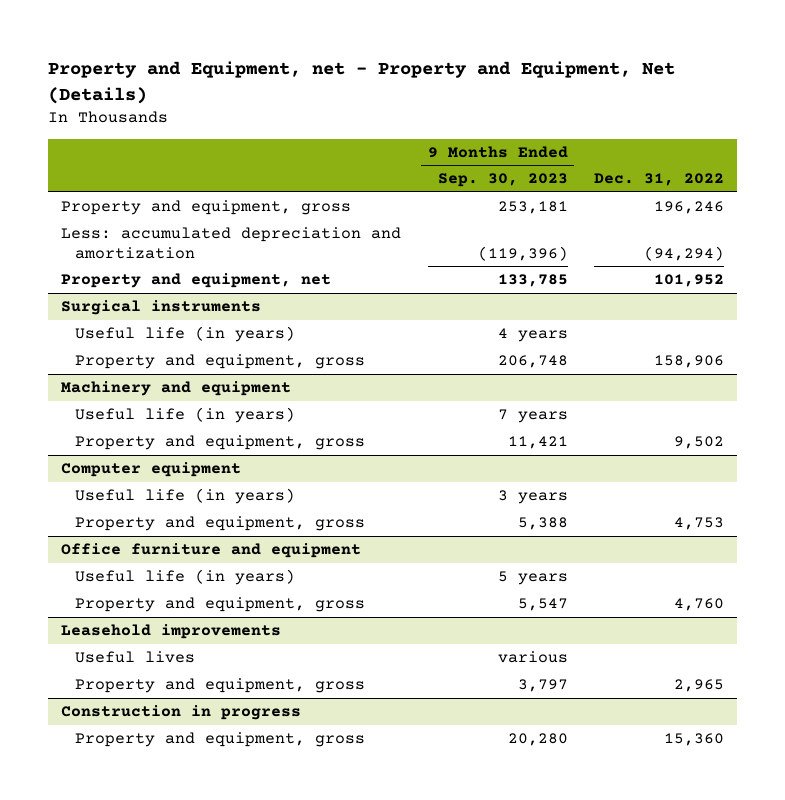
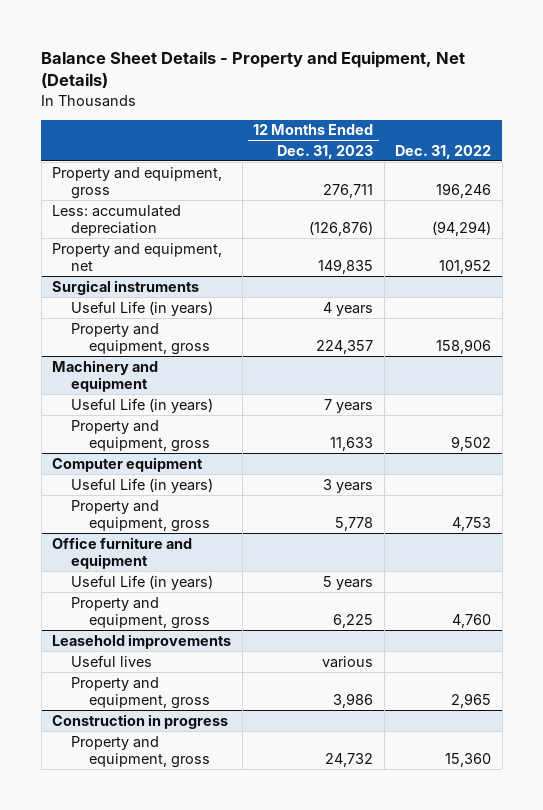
- Property and Equipment, net - Property and Equipment, Net (Details)
+ Balance Sheet Details - Property and Equipment, Net (Details)
- | 9 Months Ended Sep. 30, 2023 | Dec. 31, 2022
+ | 12 Months Ended Dec. 31, 2023 | Dec. 31, 2022
- Less: accumulated depreciation and amortization | (119,396) | (94,294)
+ Less: accumulated depreciation | (126,876) | (94,294)
@ Surgical instruments
- Useful life (in years) | 4 years |
+ Useful Life (in years) | 4 years |
@ Machinery and equipment
- Useful life (in years) | 7 years |
+ Useful Life (in years) | 7 years |
@ Computer equipment
- Useful life (in years) | 3 years |
+ Useful Life (in years) | 3 years |
@ Office furniture and equipment
- Useful life (in years) | 5 years |
+ Useful Life (in years) | 5 years |

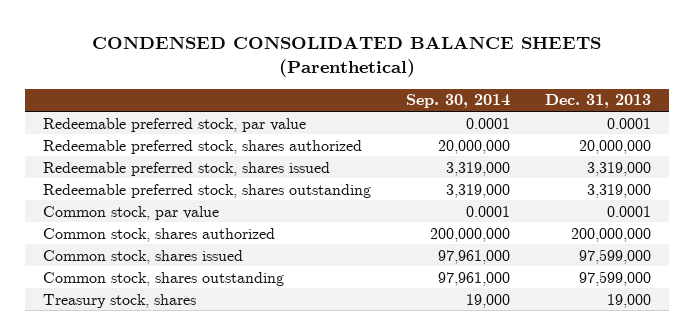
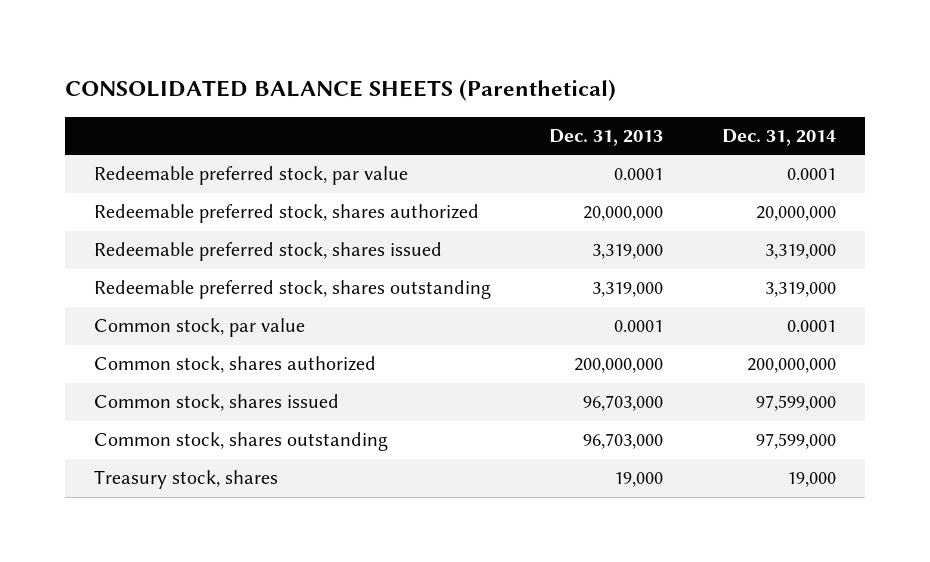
- CONDENSED CONSOLIDATED BALANCE SHEETS (Parenthetical)
+ CONSOLIDATED BALANCE SHEETS (Parenthetical)
- | Sep. 30, 2014 | Dec. 31, 2013
+ | Dec. 31, 2013 | Dec. 31, 2014
- Common stock, shares issued | 97,961,000 | 97,599,000
- Common stock, shares outstanding | 97,961,000 | 97,599,000
+ Common stock, shares issued | 96,703,000 | 97,599,000
+ Common stock, shares outstanding | 96,703,000 | 97,599,000

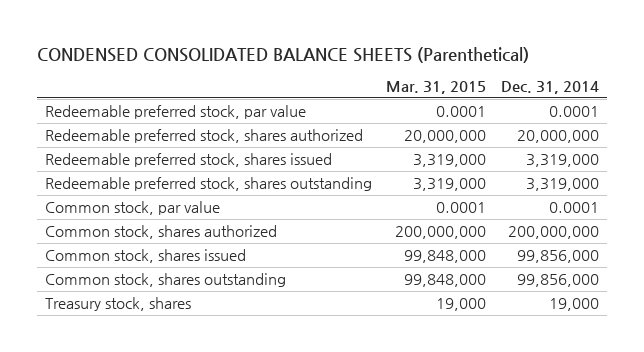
- CONSOLIDATED BALANCE SHEETS (Parenthetical)
+ CONDENSED CONSOLIDATED BALANCE SHEETS (Parenthetical)
- | Dec. 31, 2013 | Dec. 31, 2014
+ | Mar. 31, 2015 | Dec. 31, 2014
- Common stock, shares issued | 96,703,000 | 97,599,000
- Common stock, shares outstanding | 96,703,000 | 97,599,000
+ Common stock, shares issued | 99,848,000 | 99,856,000
+ Common stock, shares outstanding | 99,848,000 | 99,856,000

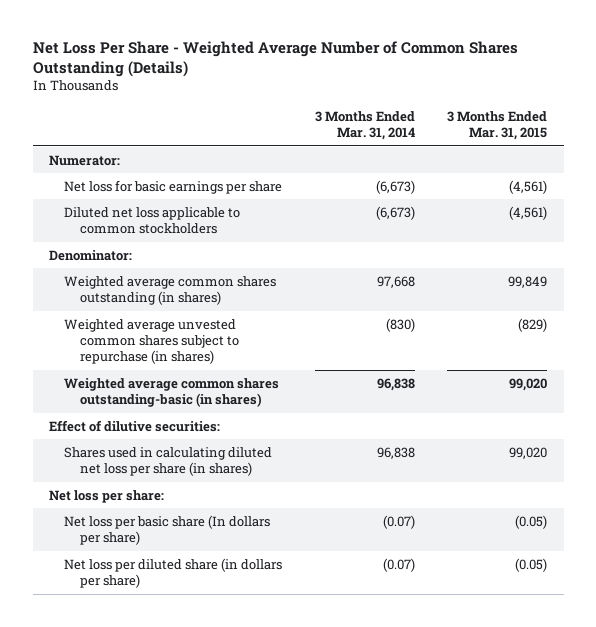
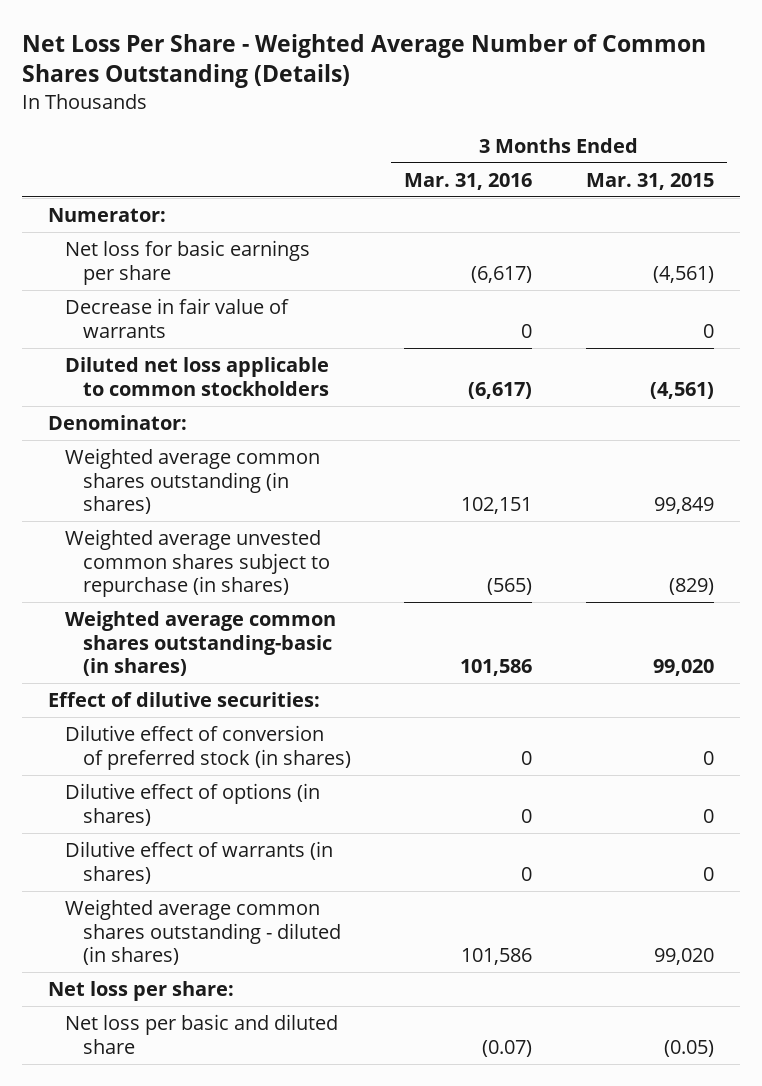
- | 3 Months Ended Mar. 31, 2014 | 3 Months Ended Mar. 31, 2015
+ | 3 Months Ended Mar. 31, 2016 | 3 Months Ended Mar. 31, 2015
+ Decrease in fair value of warrants | 0 | 0
- Shares used in calculating diluted net loss per share (in shares) | 96,838 | 99,020
+ Dilutive effect of conversion of preferred stock (in shares) | 0 | 0
+ Dilutive effect of options (in shares) | 0 | 0
+ Dilutive effect of warrants (in shares) | 0 | 0
+ Weighted average common shares outstanding - diluted (in shares) | 101,586 | 99,020
- Net loss per basic share (In dollars per share) | (0.07) | (0.05)
- Net loss per diluted share (in dollars per share) | (0.07) | (0.05)
+ Net loss per basic and diluted share | (0.07) | (0.05)

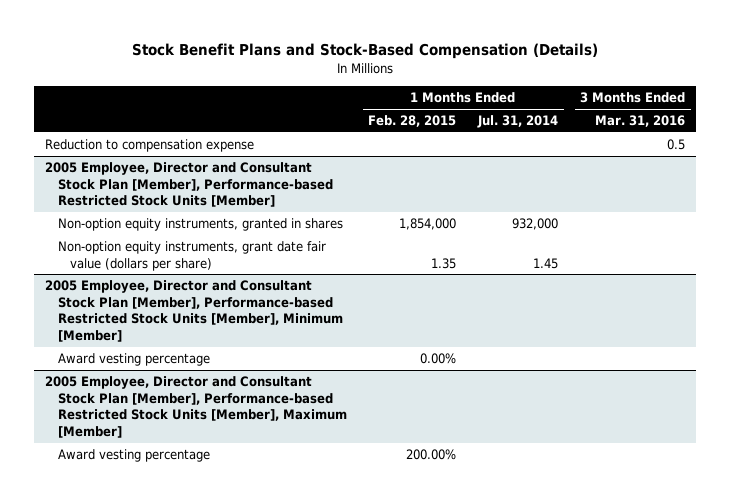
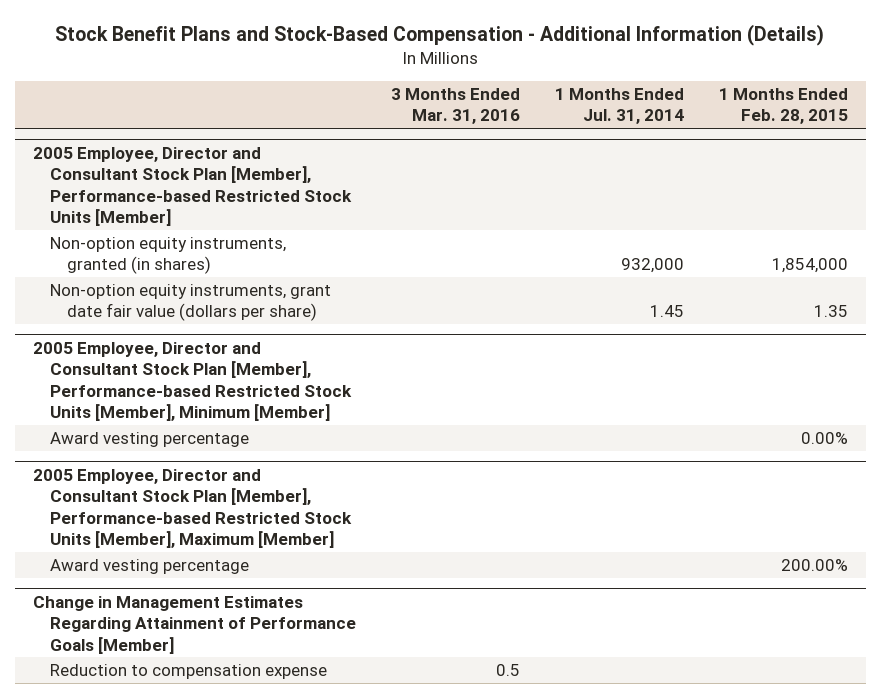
- Stock Benefit Plans and Stock-Based Compensation (Details)
+ Stock Benefit Plans and Stock-Based Compensation - Additional Information (Details)
- | 1 Months Ended Feb. 28, 2015 | 1 Months Ended Jul. 31, 2014 | 3 Months Ended Mar. 31, 2016
+ | 3 Months Ended Mar. 31, 2016 | 1 Months Ended Jul. 31, 2014 | 1 Months Ended Feb. 28, 2015
- Reduction to compensation expense | | | 0.5
@ 2005 Employee, Director and Consultant Stock Plan [Member], Performance-based Restricted Stock Units [Member]
- Non-option equity instruments, granted in shares | 1,854,000 | 932,000 |
+ Non-option equity instruments, granted (in shares) | | 932,000 | 1,854,000
+ Change in Management Estimates Regarding Attainment of Performance Goals [Member]
+ Reduction to compensation expense | 0.5 | |

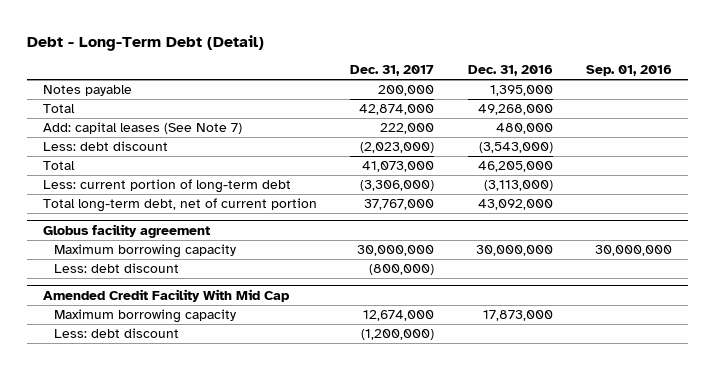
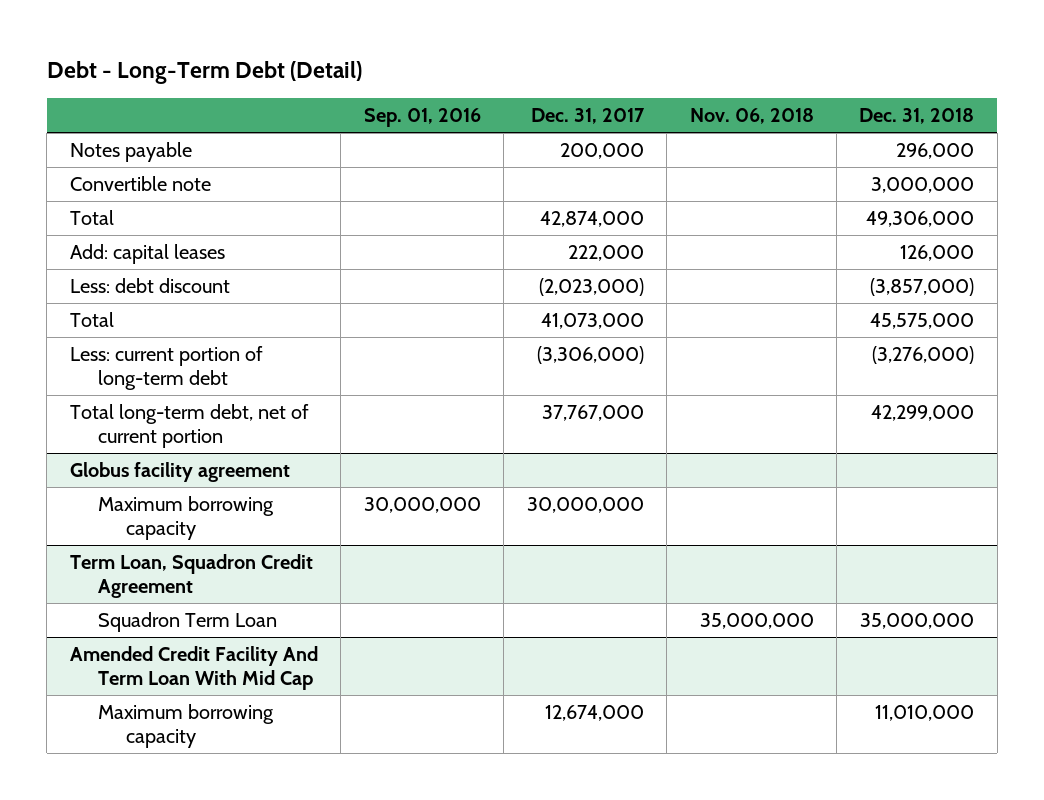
- | Dec. 31, 2017 | Dec. 31, 2016 | Sep. 01, 2016
+ | Sep. 01, 2016 | Dec. 31, 2017 | Nov. 06, 2018 | Dec. 31, 2018
+ Convertible note | | | | 3,000,000
- Add: capital leases (See Note 7) | 222,000 | 480,000 |
+ Add: capital leases | | 222,000 | | 126,000
@ Globus facility agreement
- Less: debt discount | (800,000) | |
- Amended Credit Facility With Mid Cap
+ Term Loan, Squadron Credit Agreement
+ Squadron Term Loan | | | 35,000,000 | 35,000,000
+ Amended Credit Facility And Term Loan With Mid Cap
- Less: debt discount | (1,200,000) | |

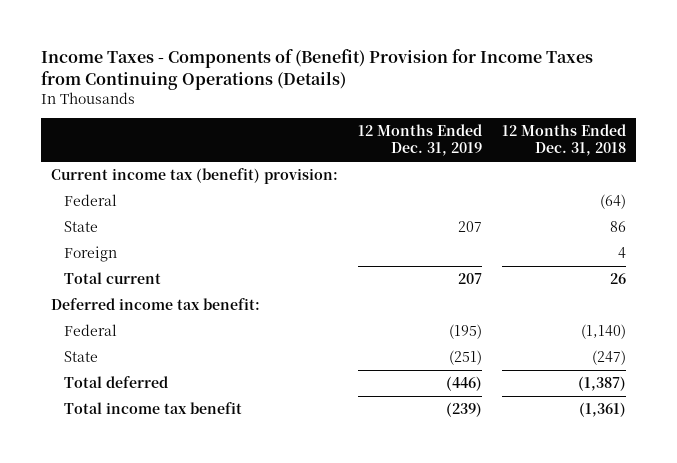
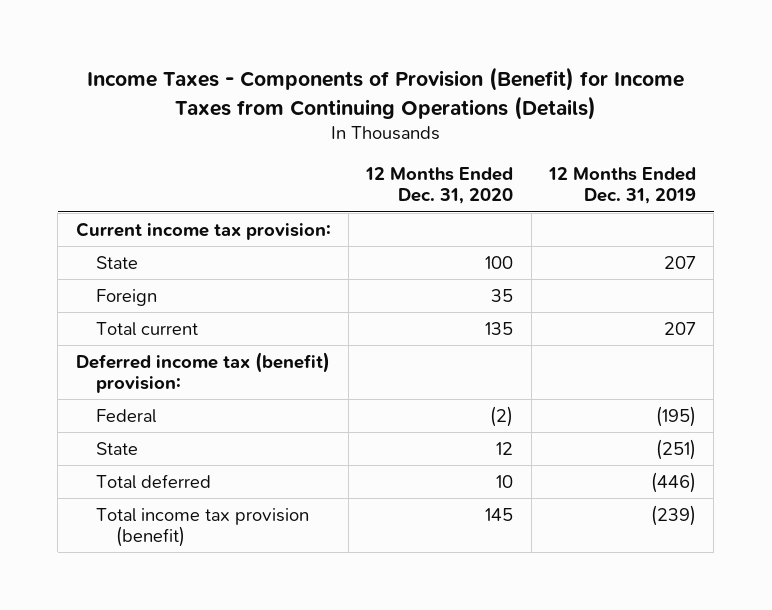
- Income Taxes - Components of (Benefit) Provision for Income Taxes from Continuing Operations (Details)
+ Income Taxes - Components of Provision (Benefit) for Income Taxes from Continuing Operations (Details)
- | 12 Months Ended Dec. 31, 2019 | 12 Months Ended Dec. 31, 2018
+ | 12 Months Ended Dec. 31, 2020 | 12 Months Ended Dec. 31, 2019
- Current income tax (benefit) provision:
- Federal | | (64)
+ Current income tax provision:
- Deferred income tax benefit:
+ Deferred income tax (benefit) provision:
- Total income tax benefit | (239) | (1,361)
+ Total income tax provision (benefit) | 145 | (239)

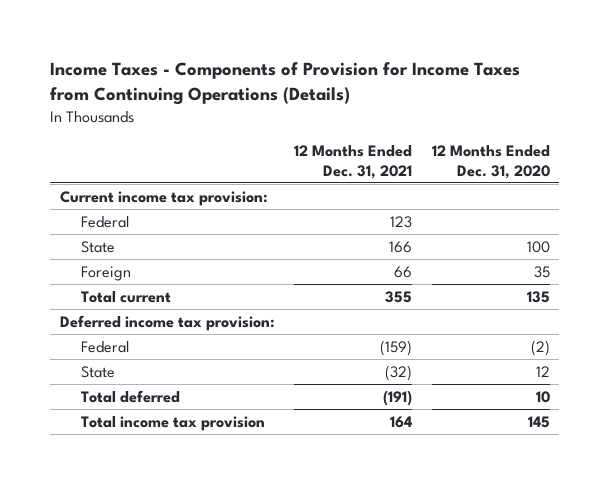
- Income Taxes - Components of Provision (Benefit) for Income Taxes from Continuing Operations (Details)
+ Income Taxes - Components of Provision for Income Taxes from Continuing Operations (Details)
- | 12 Months Ended Dec. 31, 2020 | 12 Months Ended Dec. 31, 2019
+ | 12 Months Ended Dec. 31, 2021 | 12 Months Ended Dec. 31, 2020
+ Federal | 123 |
- Deferred income tax (benefit) provision:
+ Deferred income tax provision:
- Total income tax provision (benefit) | 145 | (239)
+ Total income tax provision | 164 | 145

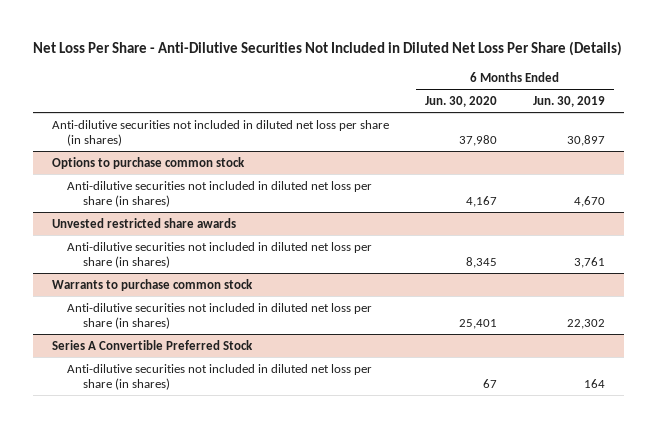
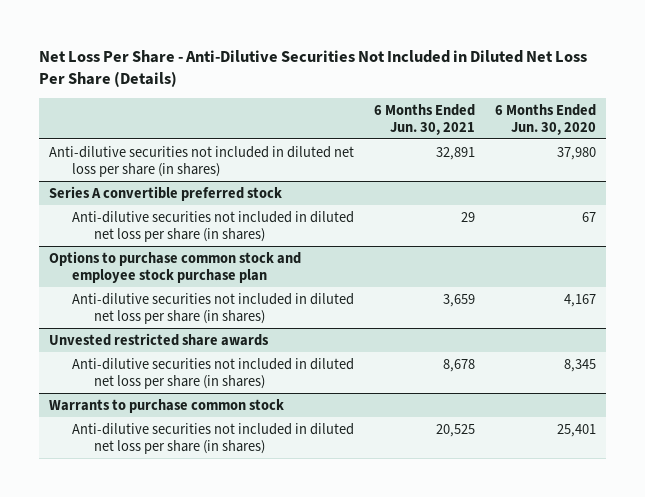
- | 6 Months Ended Jun. 30, 2020 | 6 Months Ended Jun. 30, 2019
+ | 6 Months Ended Jun. 30, 2021 | 6 Months Ended Jun. 30, 2020
- Options to purchase common stock
+ Series A convertible preferred stock
+ Anti-dilutive securities not included in diluted net loss per share (in shares) | 29 | 67
+ Options to purchase common stock and employee stock purchase plan
- Series A Convertible Preferred Stock
- Anti-dilutive securities not included in diluted net loss per share (in shares) | 67 | 164

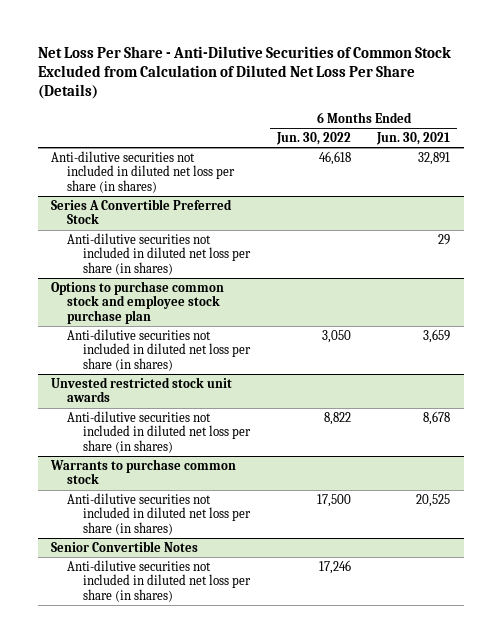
- Net Loss Per Share - Anti-Dilutive Securities Not Included in Diluted Net Loss Per Share (Details)
+ Net Loss Per Share - Anti-Dilutive Securities of Common Stock Excluded from Calculation of Diluted Net Loss Per Share (Details)
- | 6 Months Ended Jun. 30, 2021 | 6 Months Ended Jun. 30, 2020
+ | 6 Months Ended Jun. 30, 2022 | 6 Months Ended Jun. 30, 2021
- Series A convertible preferred stock
+ Series A Convertible Preferred Stock
- Unvested restricted share awards
+ Unvested restricted stock unit awards
+ Senior Convertible Notes
+ Anti-dilutive securities not included in diluted net loss per share (in shares) | 17,246 |

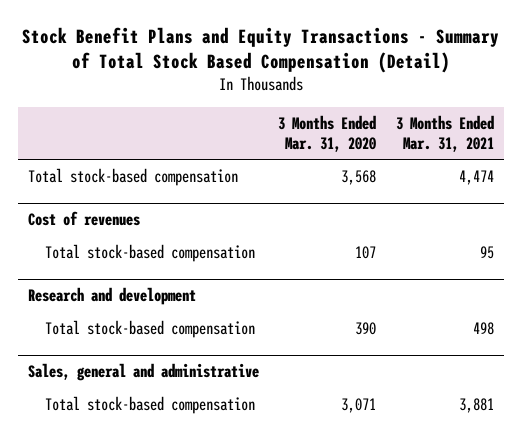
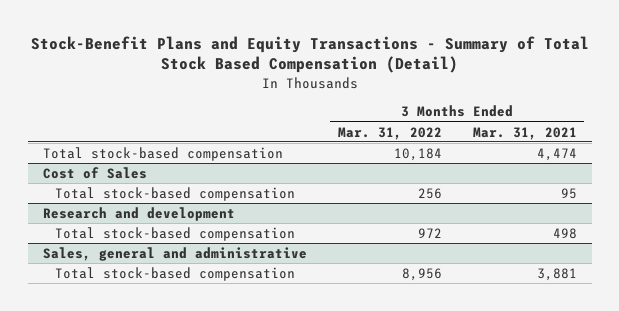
- Stock Benefit Plans and Equity Transactions - Summary of Total Stock Based Compensation (Detail)
+ Stock-Benefit Plans and Equity Transactions - Summary of Total Stock Based Compensation (Detail)
- | 3 Months Ended Mar. 31, 2020 | 3 Months Ended Mar. 31, 2021
+ | 3 Months Ended Mar. 31, 2022 | 3 Months Ended Mar. 31, 2021
- Cost of revenues
+ Cost of Sales

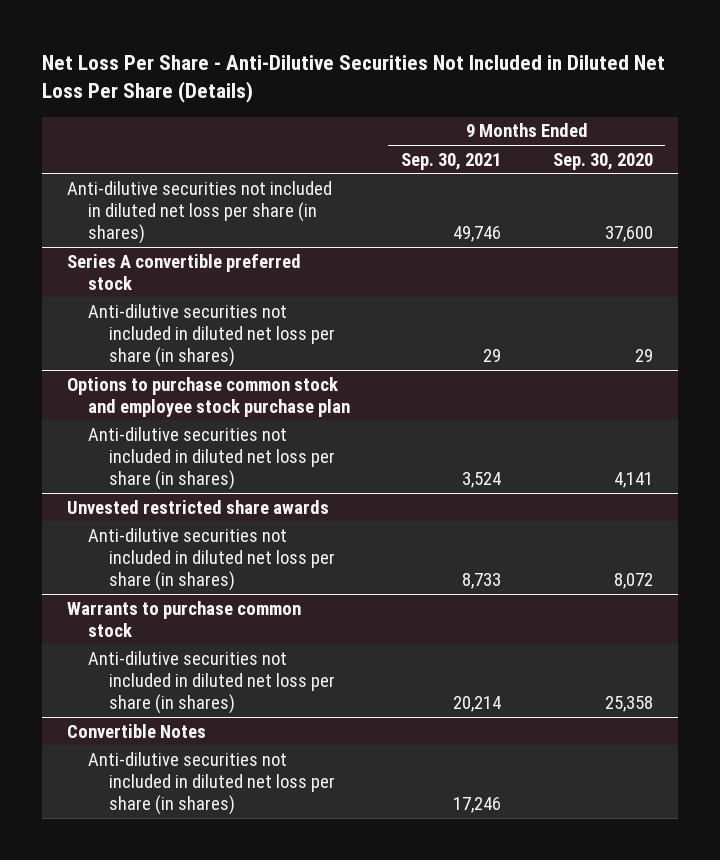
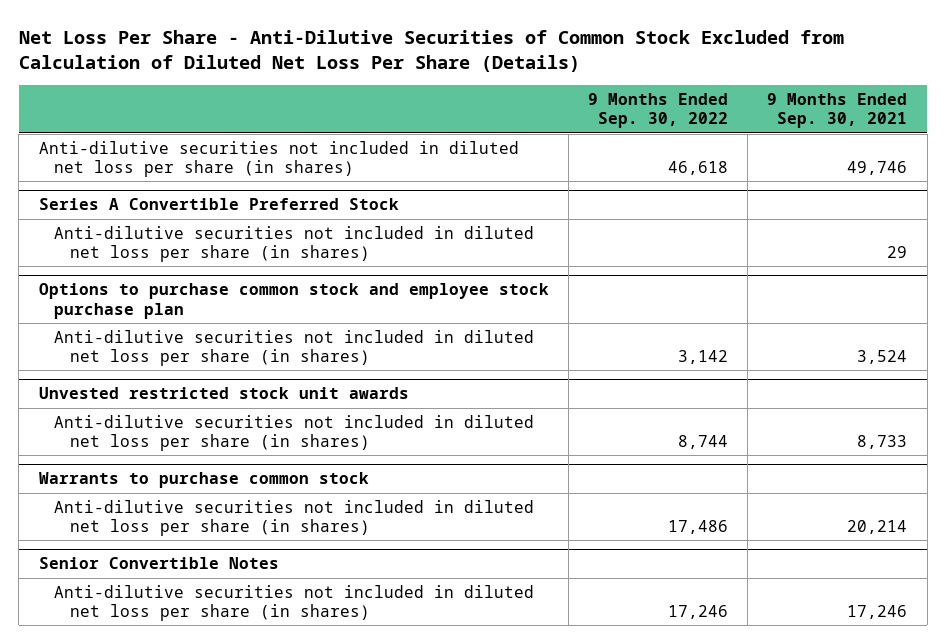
- Net Loss Per Share - Anti-Dilutive Securities Not Included in Diluted Net Loss Per Share (Details)
+ Net Loss Per Share - Anti-Dilutive Securities of Common Stock Excluded from Calculation of Diluted Net Loss Per Share (Details)
- | 9 Months Ended Sep. 30, 2021 | 9 Months Ended Sep. 30, 2020
+ | 9 Months Ended Sep. 30, 2022 | 9 Months Ended Sep. 30, 2021
- Series A convertible preferred stock
+ Series A Convertible Preferred Stock
- Unvested restricted share awards
+ Unvested restricted stock unit awards
- Convertible Notes
+ Senior Convertible Notes

